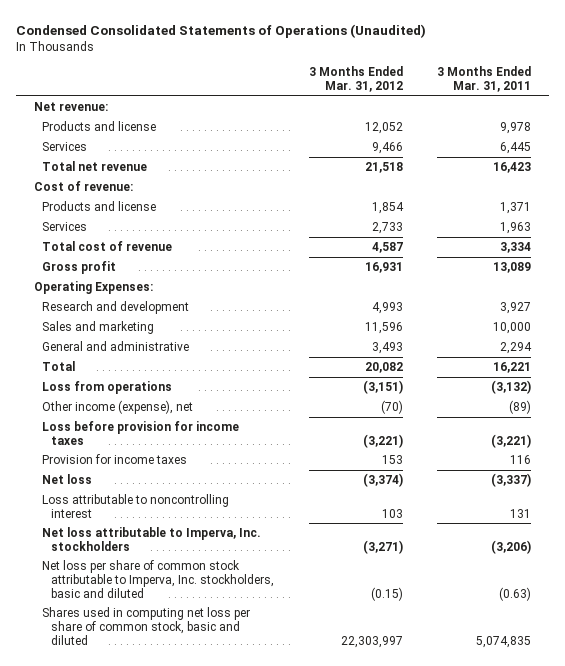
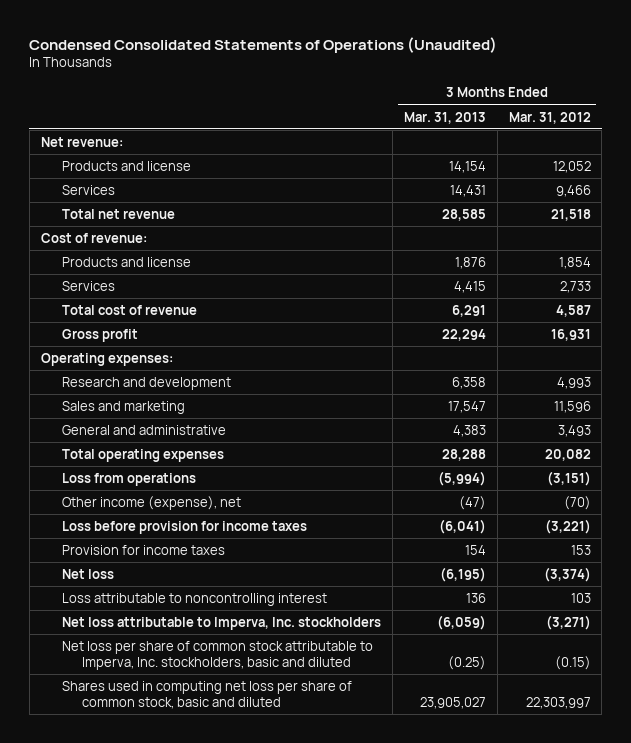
- | 3 Months Ended Mar. 31, 2012 | 3 Months Ended Mar. 31, 2011
+ | 3 Months Ended Mar. 31, 2013 | 3 Months Ended Mar. 31, 2012
- Operating Expenses:
+ Operating expenses:
- Total | 20,082 | 16,221
+ Total operating expenses | 28,288 | 20,082

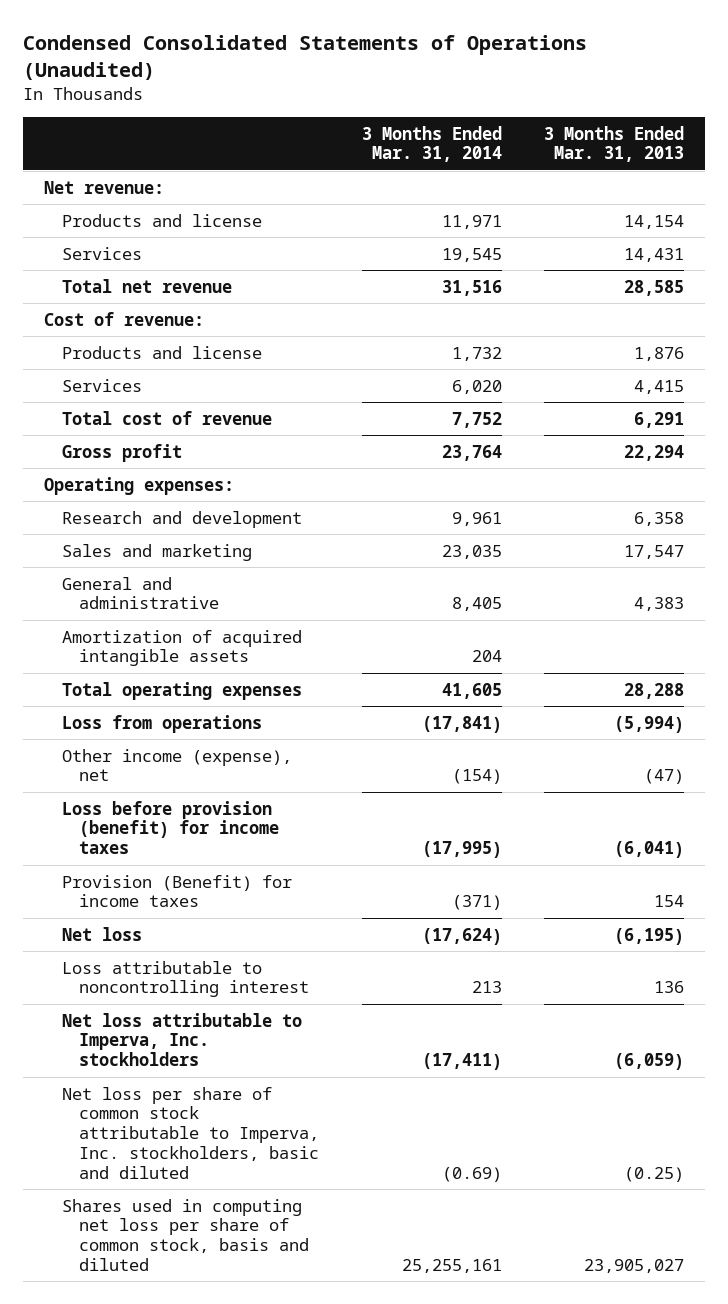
- | 3 Months Ended Mar. 31, 2013 | 3 Months Ended Mar. 31, 2012
+ | 3 Months Ended Mar. 31, 2014 | 3 Months Ended Mar. 31, 2013
+ Amortization of acquired intangible assets | 204 |
- Loss before provision for income taxes | (6,041) | (3,221)
- Provision for income taxes | 154 | 153
+ Loss before provision (benefit) for income taxes | (17,995) | (6,041)
+ Provision (Benefit) for income taxes | (371) | 154
- Shares used in computing net loss per share of common stock, basic and diluted | 23,905,027 | 22,303,997
+ Shares used in computing net loss per share of common stock, basis and diluted | 25,255,161 | 23,905,027

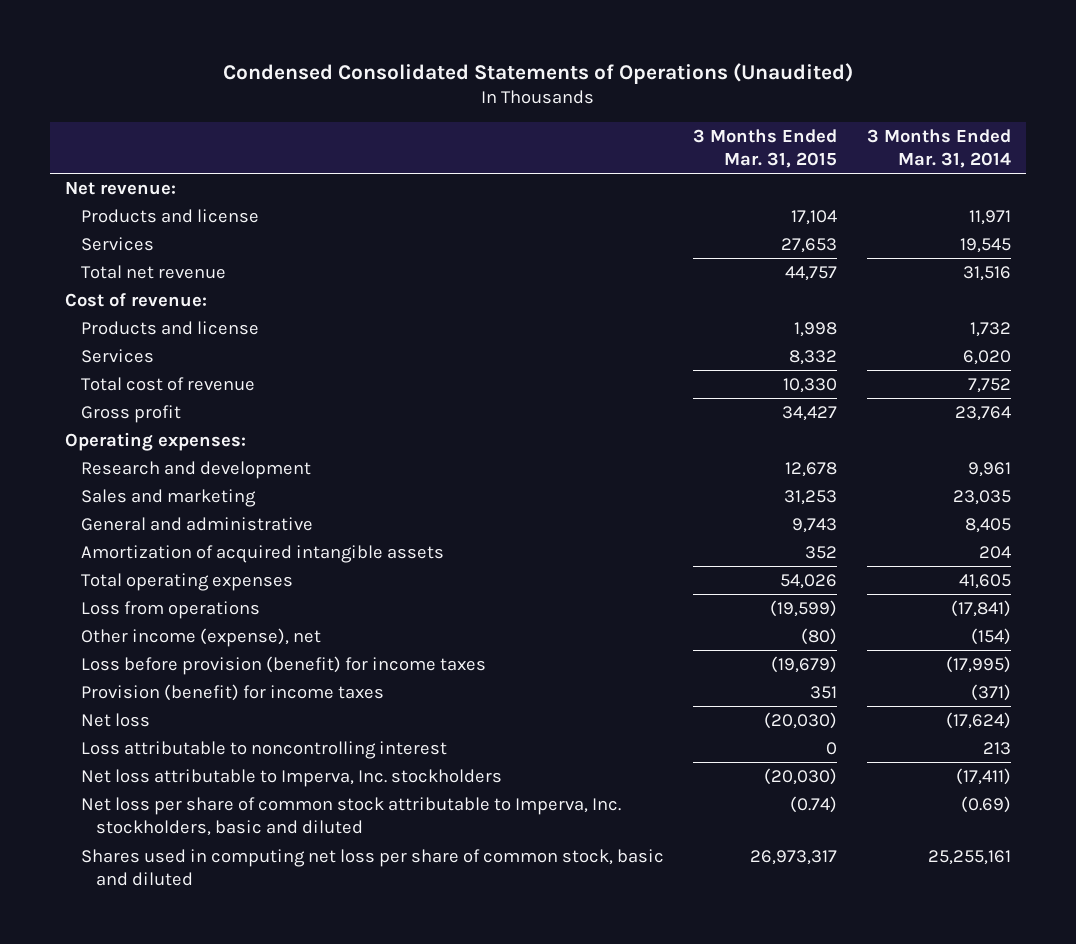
- | 3 Months Ended Mar. 31, 2014 | 3 Months Ended Mar. 31, 2013
+ | 3 Months Ended Mar. 31, 2015 | 3 Months Ended Mar. 31, 2014
- Provision (Benefit) for income taxes | (371) | 154
+ Provision (benefit) for income taxes | 351 | (371)
- Shares used in computing net loss per share of common stock, basis and diluted | 25,255,161 | 23,905,027
+ Shares used in computing net loss per share of common stock, basic and diluted | 26,973,317 | 25,255,161

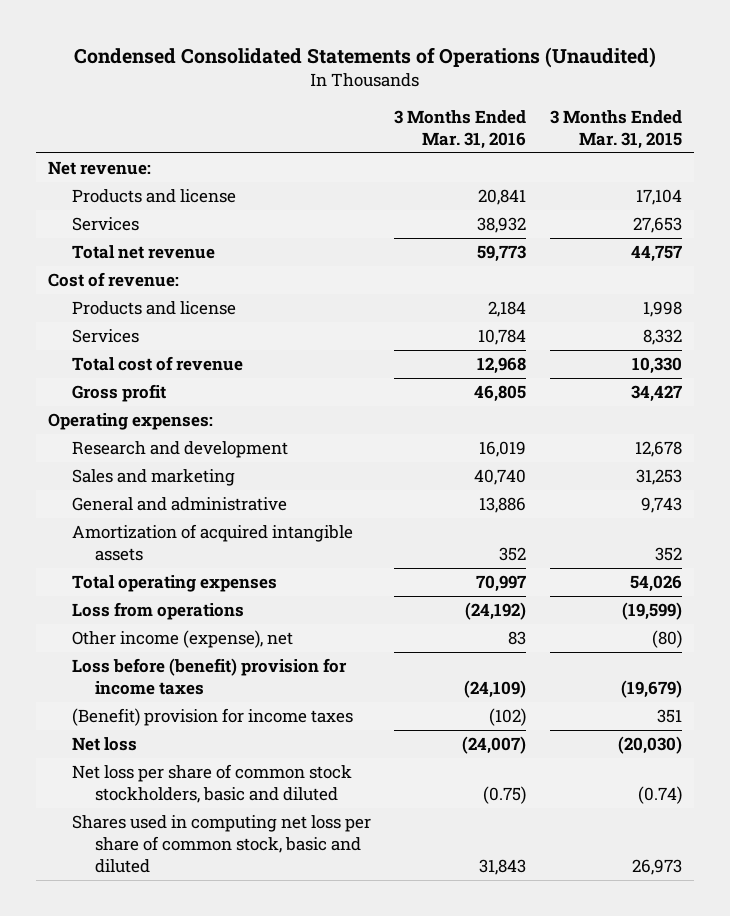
- | 3 Months Ended Mar. 31, 2015 | 3 Months Ended Mar. 31, 2014
+ | 3 Months Ended Mar. 31, 2016 | 3 Months Ended Mar. 31, 2015
- Loss before provision (benefit) for income taxes | (19,679) | (17,995)
- Provision (benefit) for income taxes | 351 | (371)
+ Loss before (benefit) provision for income taxes | (24,109) | (19,679)
+ (Benefit) provision for income taxes | (102) | 351
- Loss attributable to noncontrolling interest | 0 | 213
- Net loss attributable to Imperva, Inc. stockholders | (20,030) | (17,411)
- Net loss per share of common stock attributable to Imperva, Inc. stockholders, basic and diluted | (0.74) | (0.69)
- Shares used in computing net loss per share of common stock, basic and diluted | 26,973,317 | 25,255,161
+ Net loss per share of common stock stockholders, basic and diluted | (0.75) | (0.74)
+ Shares used in computing net loss per share of common stock, basic and diluted | 31,843 | 26,973

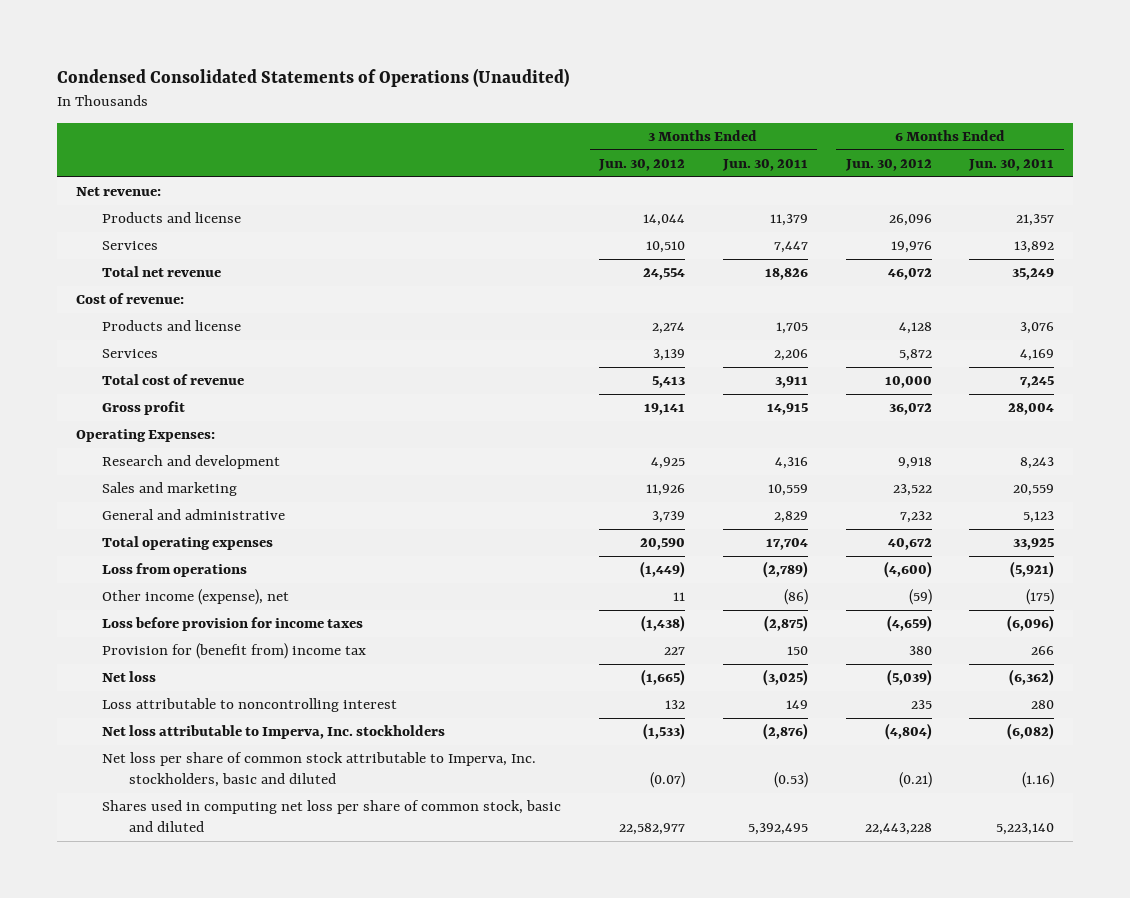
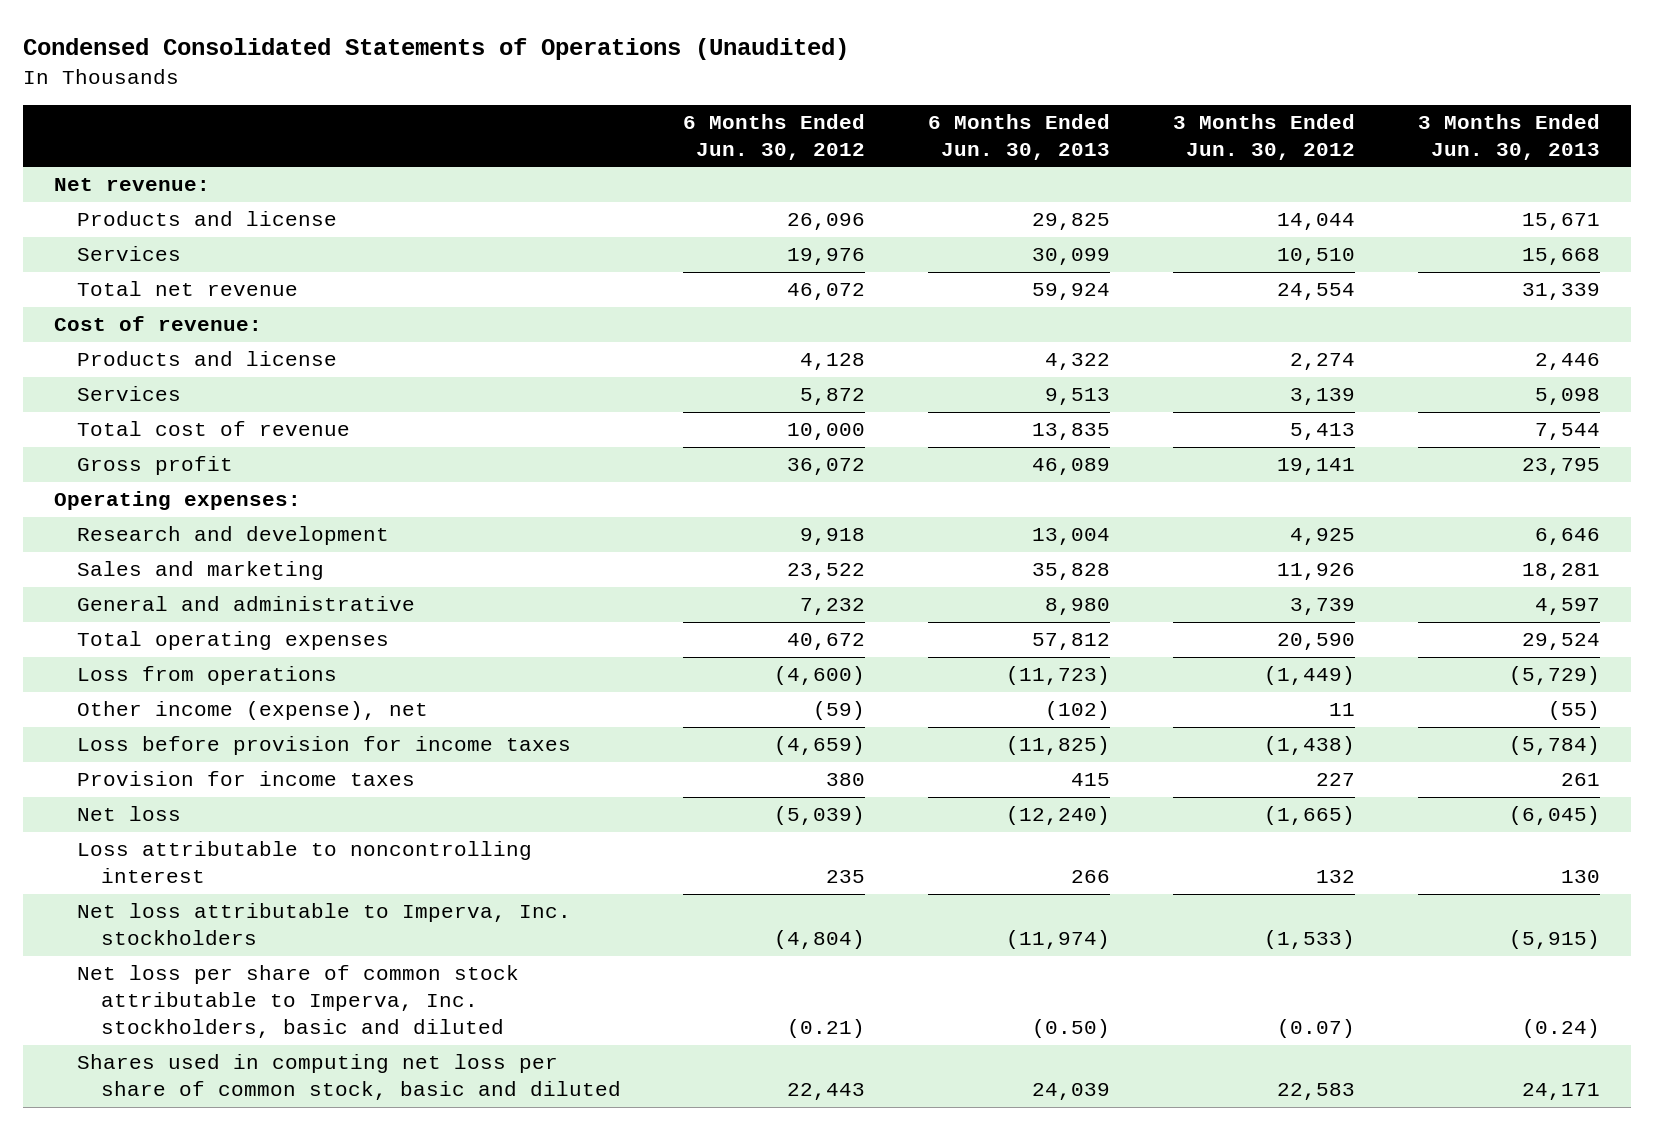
- | 3 Months Ended Jun. 30, 2012 | 3 Months Ended Jun. 30, 2011 | 6 Months Ended Jun. 30, 2012 | 6 Months Ended Jun. 30, 2011
+ | 6 Months Ended Jun. 30, 2012 | 6 Months Ended Jun. 30, 2013 | 3 Months Ended Jun. 30, 2012 | 3 Months Ended Jun. 30, 2013
- Operating Expenses:
+ Operating expenses:
- Provision for (benefit from) income tax | 227 | 150 | 380 | 266
+ Provision for income taxes | 380 | 415 | 227 | 261
- Shares used in computing net loss per share of common stock, basic and diluted | 22,582,977 | 5,392,495 | 22,443,228 | 5,223,140
+ Shares used in computing net loss per share of common stock, basic and diluted | 22,443 | 24,039 | 22,583 | 24,171

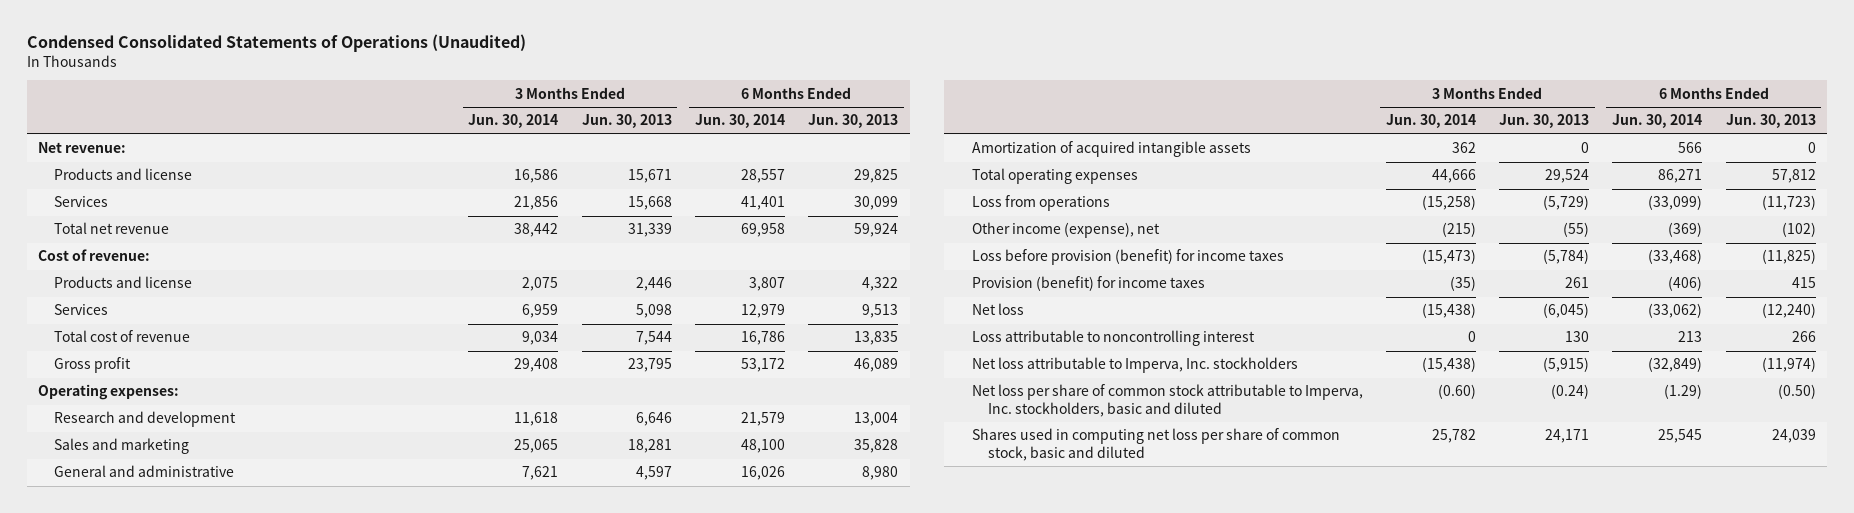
- | 6 Months Ended Jun. 30, 2012 | 6 Months Ended Jun. 30, 2013 | 3 Months Ended Jun. 30, 2012 | 3 Months Ended Jun. 30, 2013
+ | 3 Months Ended Jun. 30, 2014 | 3 Months Ended Jun. 30, 2013 | 6 Months Ended Jun. 30, 2014 | 6 Months Ended Jun. 30, 2013
+ Amortization of acquired intangible assets | 362 | 0 | 566 | 0
- Loss before provision for income taxes | (4,659) | (11,825) | (1,438) | (5,784)
- Provision for income taxes | 380 | 415 | 227 | 261
+ Loss before provision (benefit) for income taxes | (15,473) | (5,784) | (33,468) | (11,825)
+ Provision (benefit) for income taxes | (35) | 261 | (406) | 415

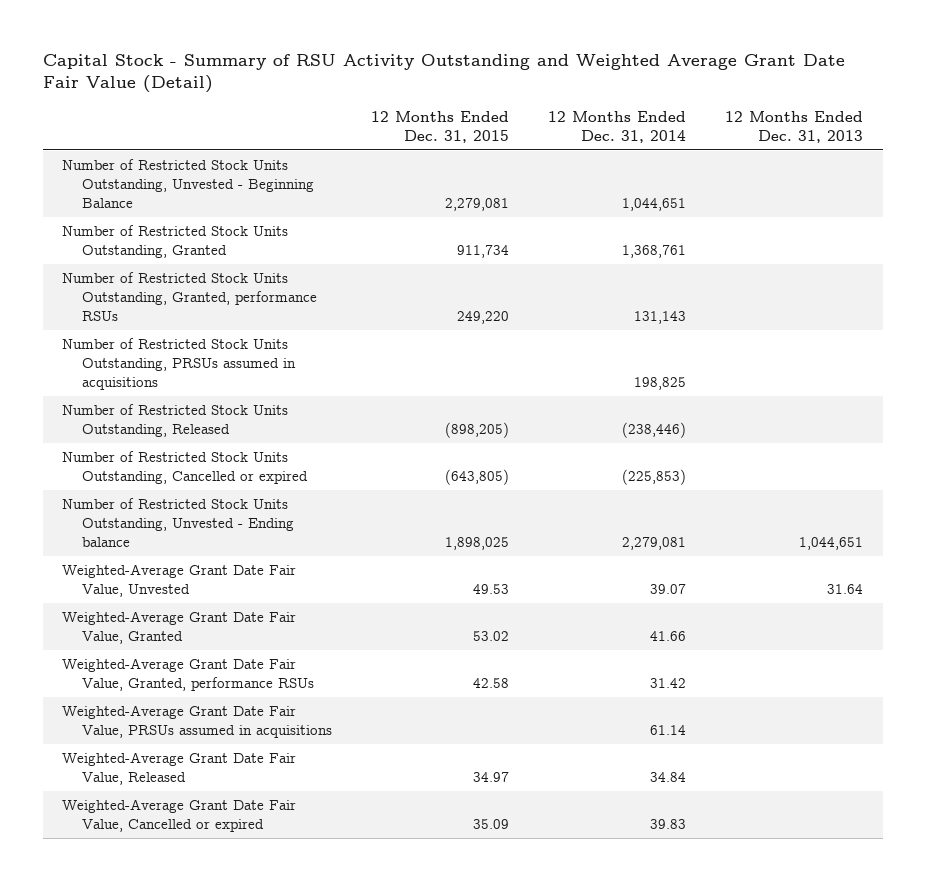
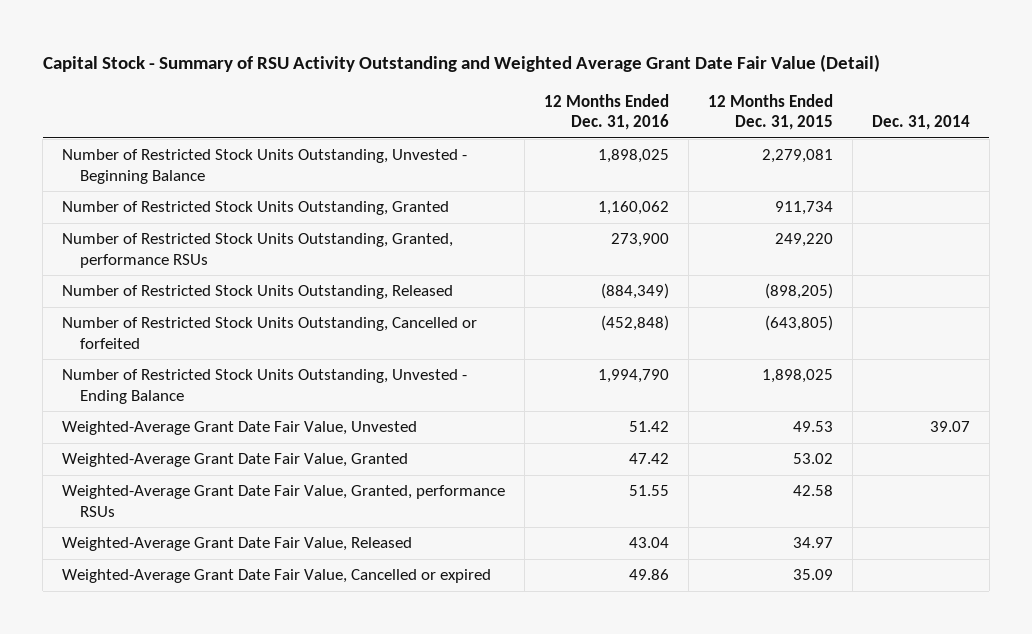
- | 12 Months Ended Dec. 31, 2015 | 12 Months Ended Dec. 31, 2014 | 12 Months Ended Dec. 31, 2013
+ | 12 Months Ended Dec. 31, 2016 | 12 Months Ended Dec. 31, 2015 | Dec. 31, 2014
- Number of Restricted Stock Units Outstanding, PRSUs assumed in acquisitions | | 198,825 |
- Number of Restricted Stock Units Outstanding, Cancelled or expired | (643,805) | (225,853) |
- Number of Restricted Stock Units Outstanding, Unvested - Ending balance | 1,898,025 | 2,279,081 | 1,044,651
+ Number of Restricted Stock Units Outstanding, Cancelled or forfeited | (452,848) | (643,805) |
+ Number of Restricted Stock Units Outstanding, Unvested - Ending Balance | 1,994,790 | 1,898,025 |
- Weighted-Average Grant Date Fair Value, PRSUs assumed in acquisitions | | 61.14 |

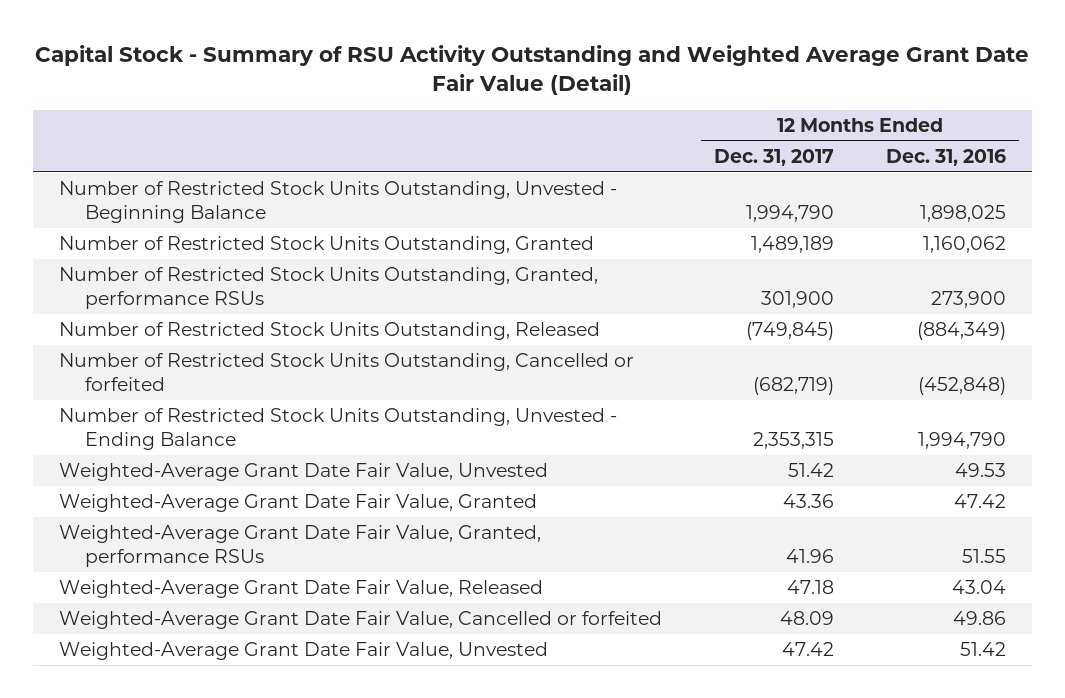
- | 12 Months Ended Dec. 31, 2016 | 12 Months Ended Dec. 31, 2015 | Dec. 31, 2014
+ | 12 Months Ended Dec. 31, 2017 | 12 Months Ended Dec. 31, 2016
+ Weighted-Average Grant Date Fair Value, Unvested | 51.42 | 49.53
- Weighted-Average Grant Date Fair Value, Cancelled or expired | 49.86 | 35.09 |
+ Weighted-Average Grant Date Fair Value, Cancelled or forfeited | 48.09 | 49.86
moved down: Weighted-Average Grant Date Fair Value, Unvested | 47.42 | 51.42

